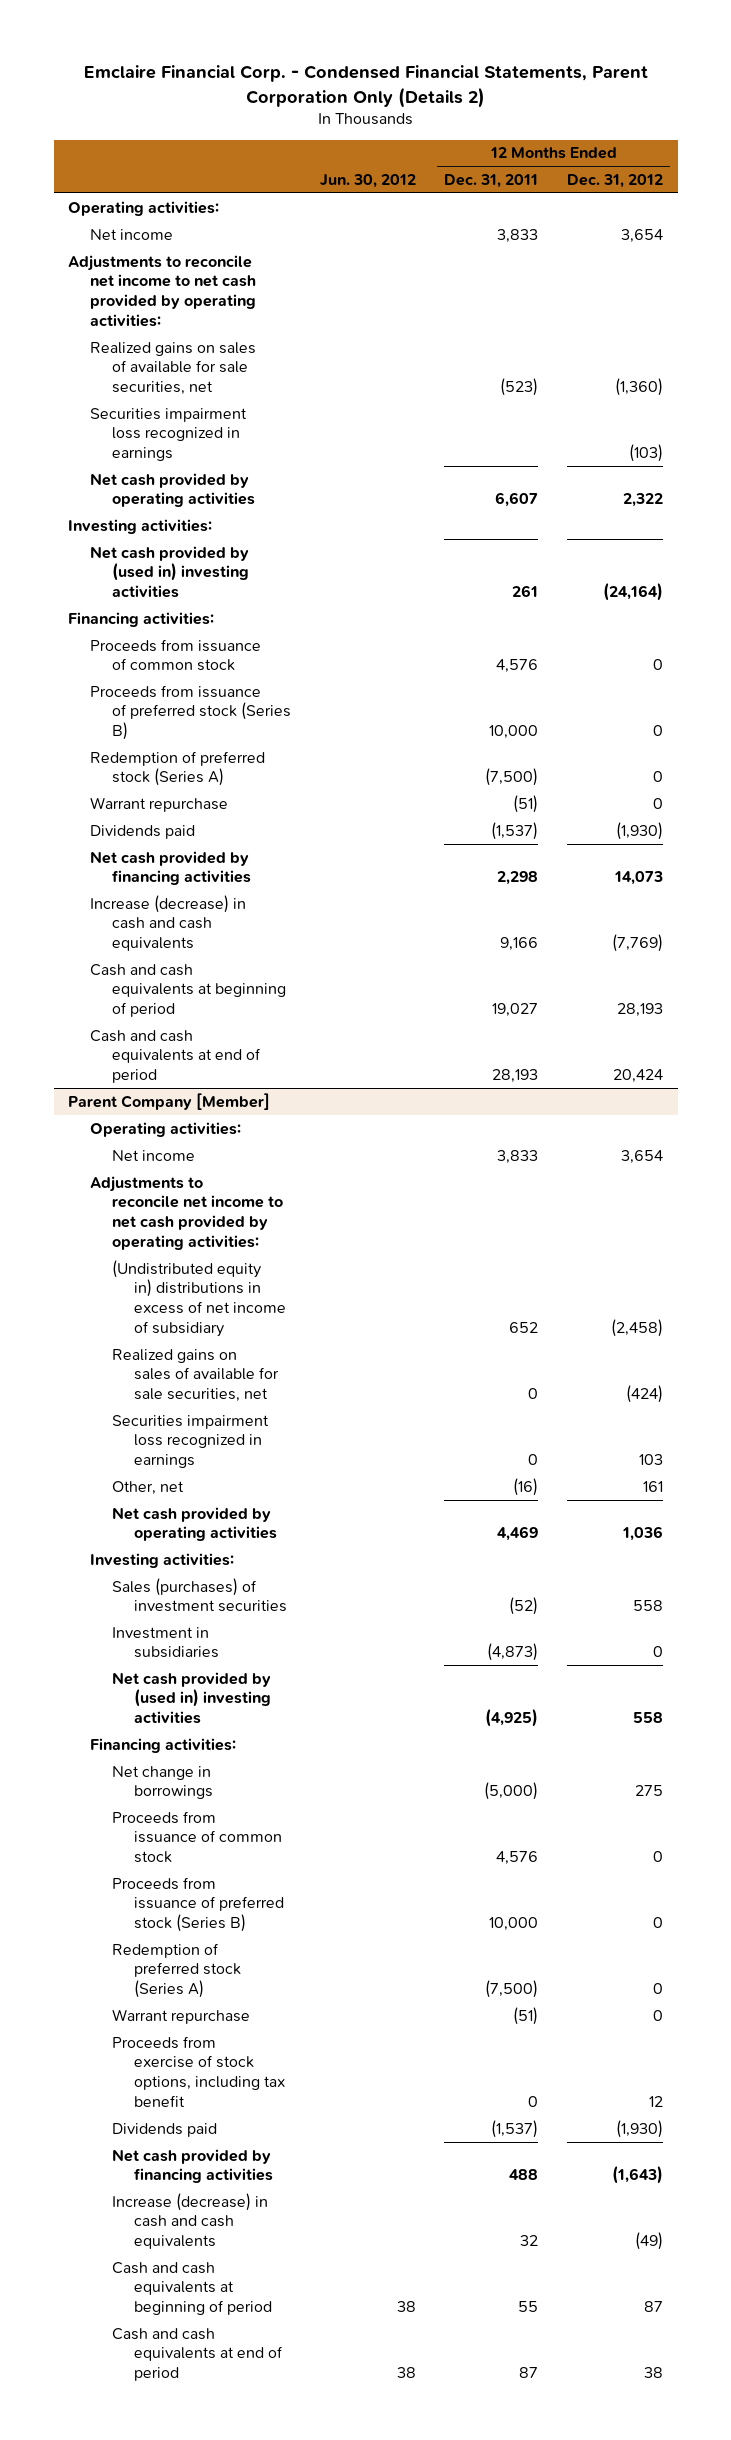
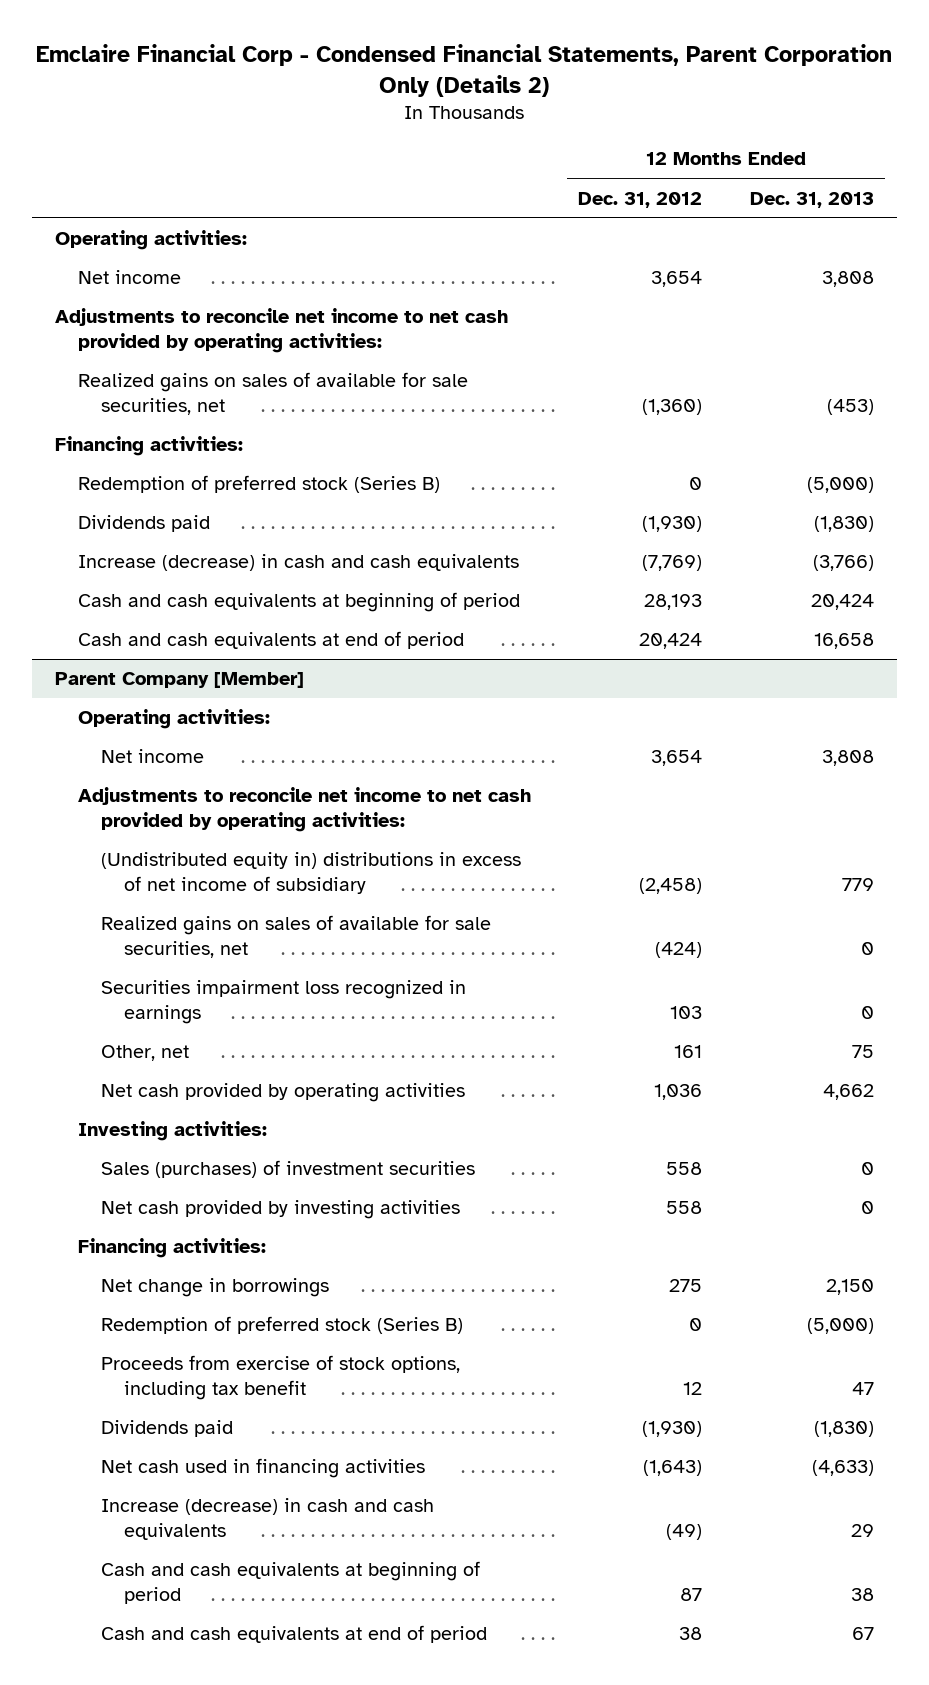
- Emclaire Financial Corp. - Condensed Financial Statements, Parent Corporation Only (Details 2)
+ Emclaire Financial Corp - Condensed Financial Statements, Parent Corporation Only (Details 2)
- | Jun. 30, 2012 | 12 Months Ended Dec. 31, 2011 | 12 Months Ended Dec. 31, 2012
+ | 12 Months Ended Dec. 31, 2012 | 12 Months Ended Dec. 31, 2013
- Securities impairment loss recognized in earnings | | | (103)
- Net cash provided by operating activities | | 6,607 | 2,322
- Investing activities:
- Net cash provided by (used in) investing activities | | 261 | (24,164)
- Proceeds from issuance of common stock | | 4,576 | 0
- Proceeds from issuance of preferred stock (Series B) | | 10,000 | 0
- Redemption of preferred stock (Series A) | | (7,500) | 0
- Warrant repurchase | | (51) | 0
+ Redemption of preferred stock (Series B) | 0 | (5,000)
- Net cash provided by financing activities | | 2,298 | 14,073
@ Parent Company [Member]
- Investment in subsidiaries | | (4,873) | 0
- Net cash provided by (used in) investing activities | | (4,925) | 558
+ Net cash provided by investing activities | 558 | 0
- Proceeds from issuance of common stock | | 4,576 | 0
- Proceeds from issuance of preferred stock (Series B) | | 10,000 | 0
- Redemption of preferred stock (Series A) | | (7,500) | 0
- Warrant repurchase | | (51) | 0
+ Redemption of preferred stock (Series B) | 0 | (5,000)
- Net cash provided by financing activities | | 488 | (1,643)
+ Net cash used in financing activities | (1,643) | (4,633)

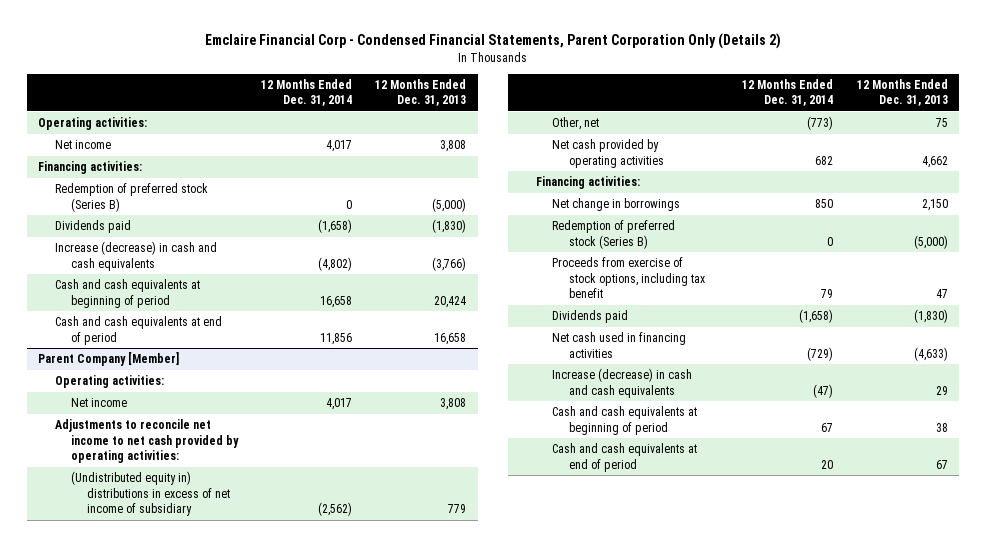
- | 12 Months Ended Dec. 31, 2012 | 12 Months Ended Dec. 31, 2013
+ | 12 Months Ended Dec. 31, 2014 | 12 Months Ended Dec. 31, 2013
- Adjustments to reconcile net income to net cash provided by operating activities:
- Realized gains on sales of available for sale securities, net | (1,360) | (453)
@ Parent Company [Member]
- Realized gains on sales of available for sale securities, net | (424) | 0
- Securities impairment loss recognized in earnings | 103 | 0
- Investing activities:
- Sales (purchases) of investment securities | 558 | 0
- Net cash provided by investing activities | 558 | 0

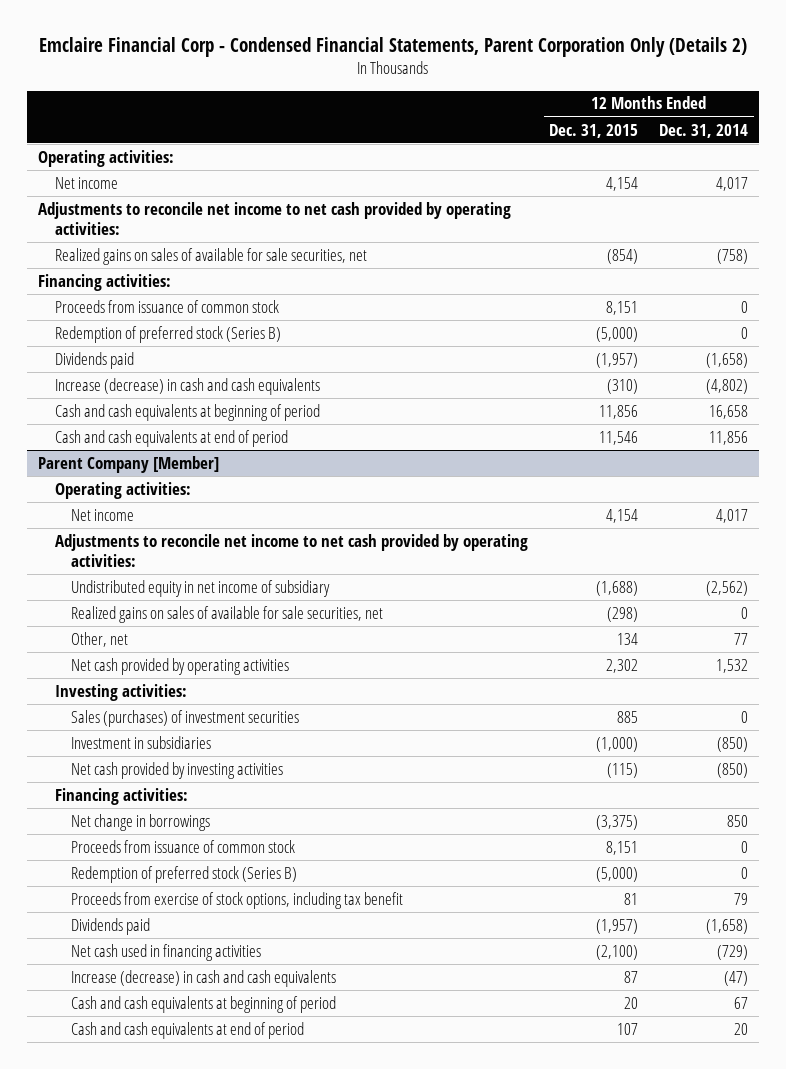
- | 12 Months Ended Dec. 31, 2014 | 12 Months Ended Dec. 31, 2013
+ | 12 Months Ended Dec. 31, 2015 | 12 Months Ended Dec. 31, 2014
+ Adjustments to reconcile net income to net cash provided by operating activities:
+ Realized gains on sales of available for sale securities, net | (854) | (758)
+ Proceeds from issuance of common stock | 8,151 | 0
@ Parent Company [Member]
- (Undistributed equity in) distributions in excess of net income of subsidiary | (2,562) | 779
- Other, net | (773) | 75
- Net cash provided by operating activities | 682 | 4,662
+ Undistributed equity in net income of subsidiary | (1,688) | (2,562)
+ Realized gains on sales of available for sale securities, net | (298) | 0
+ Other, net | 134 | 77
+ Net cash provided by operating activities | 2,302 | 1,532
+ Investing activities:
+ Sales (purchases) of investment securities | 885 | 0
+ Investment in subsidiaries | (1,000) | (850)
+ Net cash provided by investing activities | (115) | (850)
+ Proceeds from issuance of common stock | 8,151 | 0

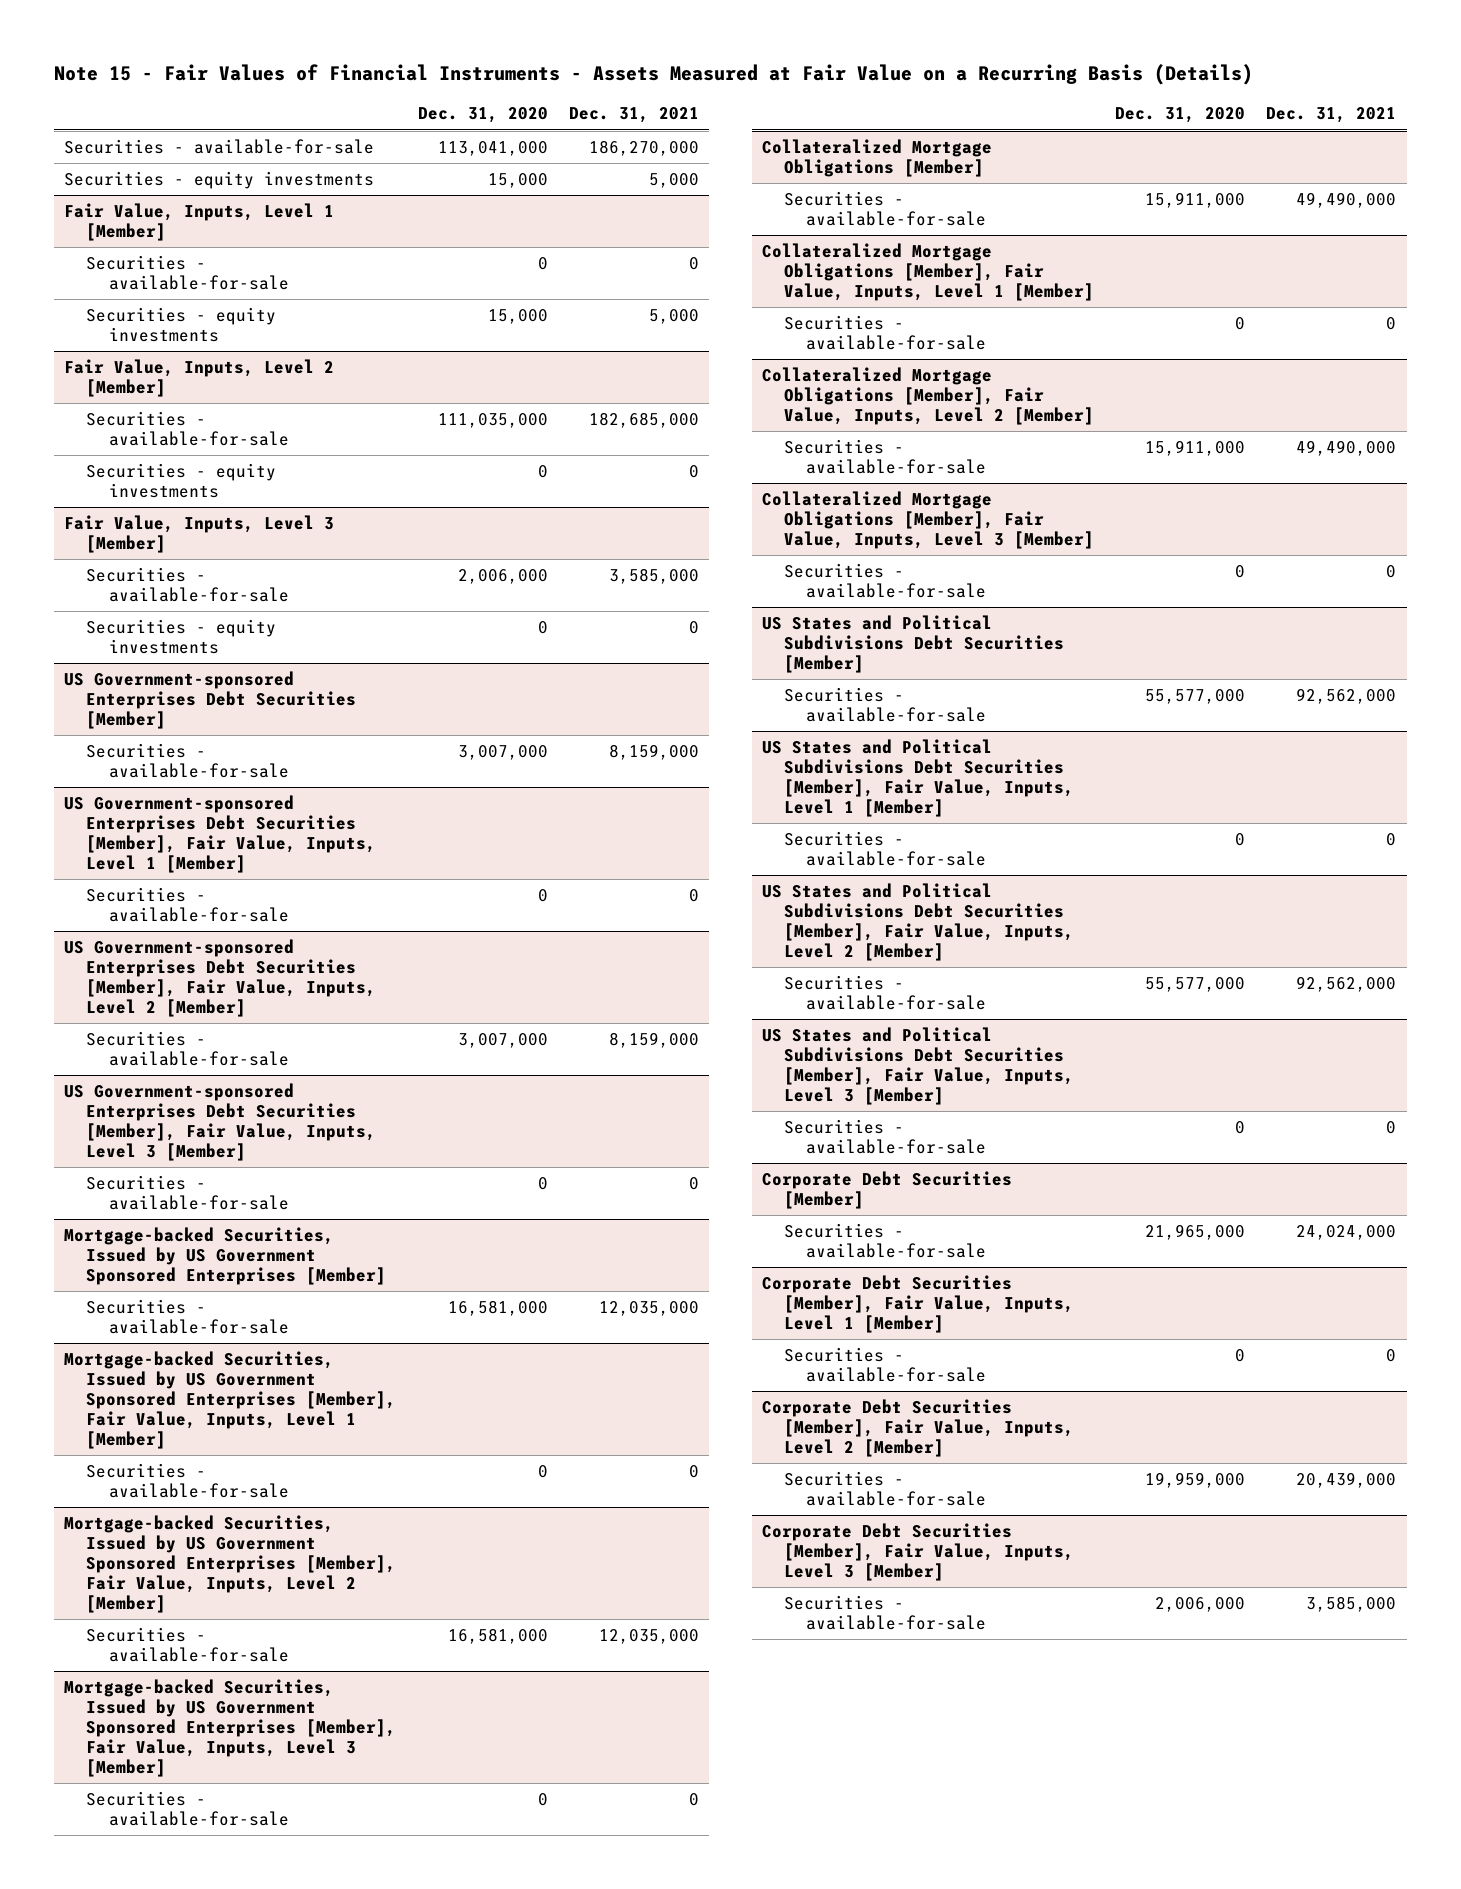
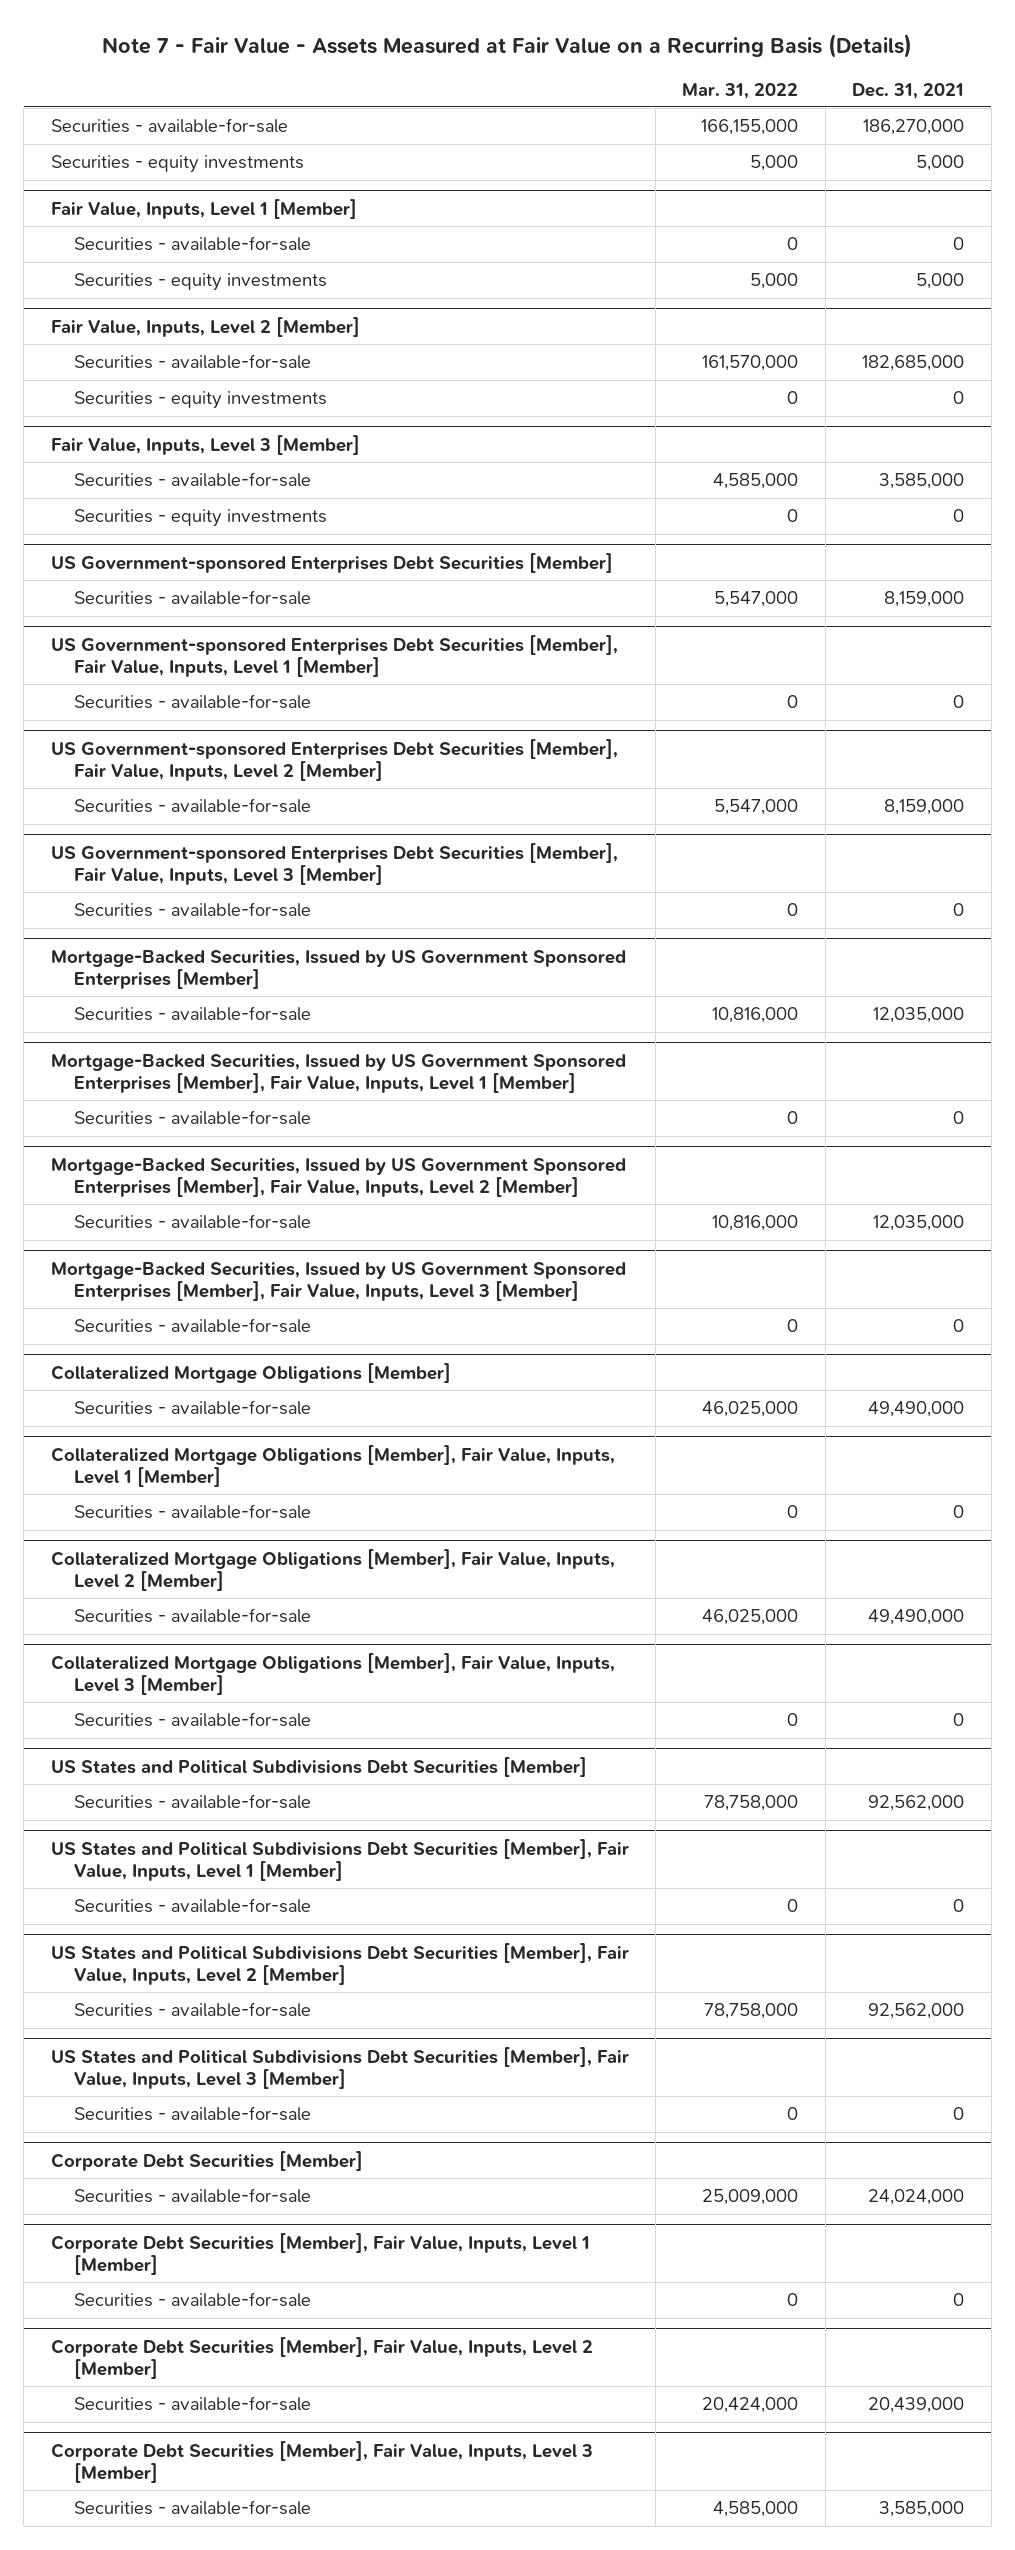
- Note 15 - Fair Values of Financial Instruments - Assets Measured at Fair Value on a Recurring Basis (Details)
+ Note 7 - Fair Value - Assets Measured at Fair Value on a Recurring Basis (Details)
- | Dec. 31, 2020 | Dec. 31, 2021
+ | Mar. 31, 2022 | Dec. 31, 2021
- Mortgage-backed Securities, Issued by US Government Sponsored Enterprises [Member]
+ Mortgage-Backed Securities, Issued by US Government Sponsored Enterprises [Member]
- Mortgage-backed Securities, Issued by US Government Sponsored Enterprises [Member], Fair Value, Inputs, Level 1 [Member]
+ Mortgage-Backed Securities, Issued by US Government Sponsored Enterprises [Member], Fair Value, Inputs, Level 1 [Member]
- Mortgage-backed Securities, Issued by US Government Sponsored Enterprises [Member], Fair Value, Inputs, Level 2 [Member]
+ Mortgage-Backed Securities, Issued by US Government Sponsored Enterprises [Member], Fair Value, Inputs, Level 2 [Member]
- Mortgage-backed Securities, Issued by US Government Sponsored Enterprises [Member], Fair Value, Inputs, Level 3 [Member]
+ Mortgage-Backed Securities, Issued by US Government Sponsored Enterprises [Member], Fair Value, Inputs, Level 3 [Member]

